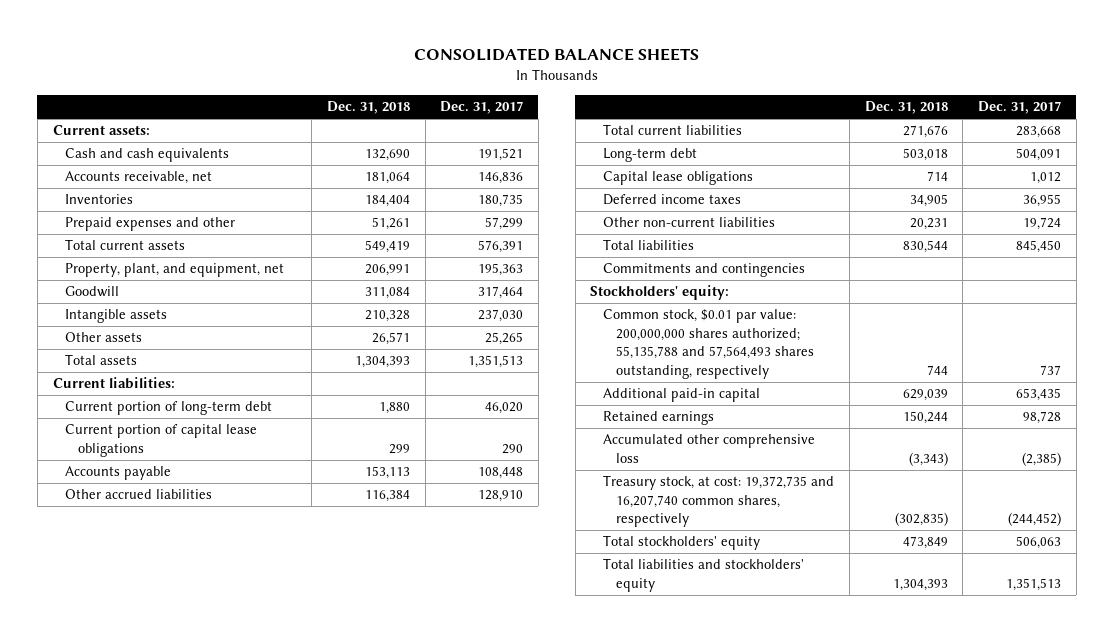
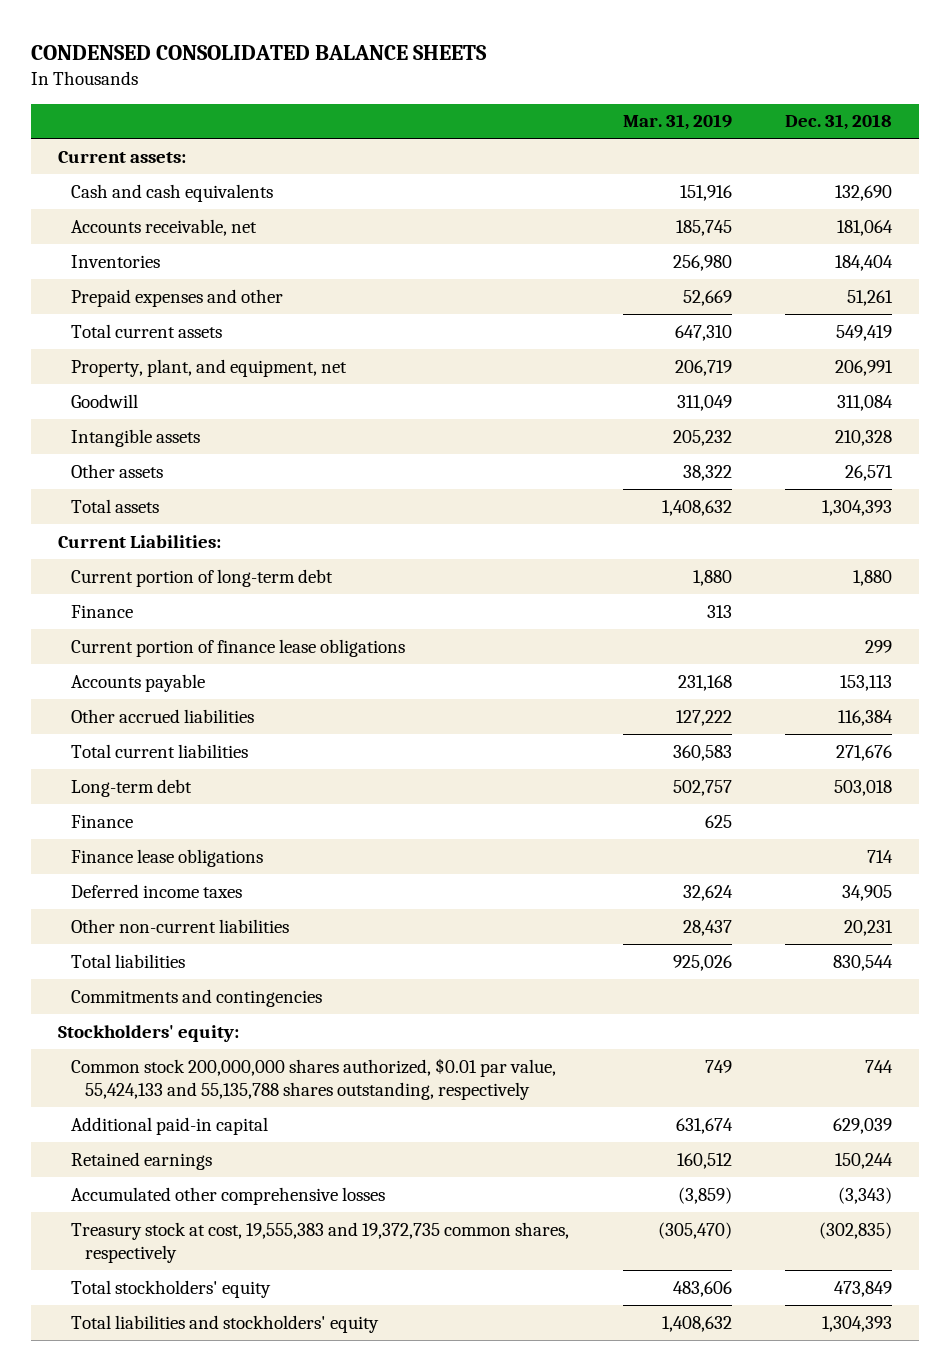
- CONSOLIDATED BALANCE SHEETS
+ CONDENSED CONSOLIDATED BALANCE SHEETS
- | Dec. 31, 2018 | Dec. 31, 2017
+ | Mar. 31, 2019 | Dec. 31, 2018
- Current liabilities:
+ Current Liabilities:
- Current portion of capital lease obligations | 299 | 290
+ Finance | 313 |
+ Current portion of finance lease obligations | | 299
- Capital lease obligations | 714 | 1,012
+ Finance | 625 |
+ Finance lease obligations | | 714
- Common stock, $0.01 par value: 200,000,000 shares authorized; 55,135,788 and 57,564,493 shares outstanding, respectively | 744 | 737
+ Common stock 200,000,000 shares authorized, $0.01 par value, 55,424,133 and 55,135,788 shares outstanding, respectively | 749 | 744
- Accumulated other comprehensive loss | (3,343) | (2,385)
- Treasury stock, at cost: 19,372,735 and 16,207,740 common shares, respectively | (302,835) | (244,452)
+ Accumulated other comprehensive losses | (3,859) | (3,343)
+ Treasury stock at cost, 19,555,383 and 19,372,735 common shares, respectively | (305,470) | (302,835)

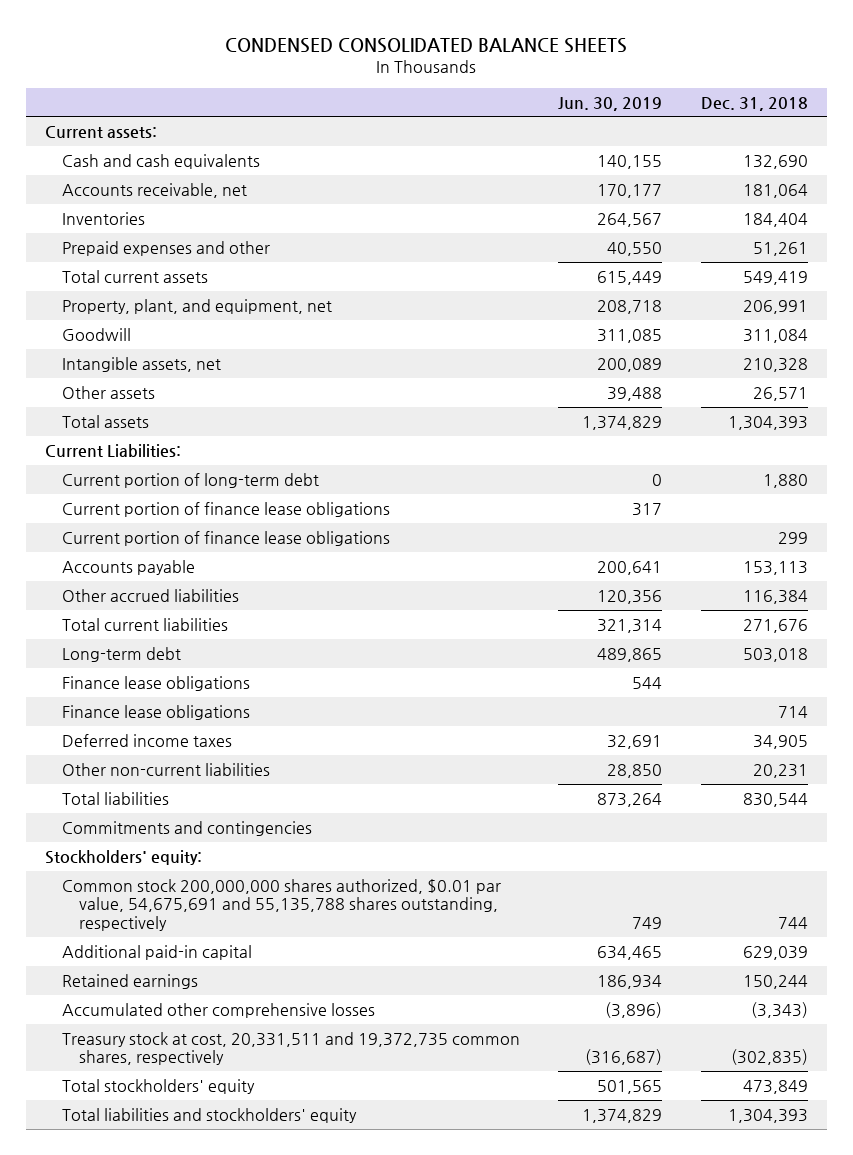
- | Mar. 31, 2019 | Dec. 31, 2018
+ | Jun. 30, 2019 | Dec. 31, 2018
- Intangible assets | 205,232 | 210,328
+ Intangible assets, net | 200,089 | 210,328
- Finance | 313 |
+ Current portion of finance lease obligations | 317 |
- Finance | 625 |
+ Finance lease obligations | 544 |
- Common stock 200,000,000 shares authorized, $0.01 par value, 55,424,133 and 55,135,788 shares outstanding, respectively | 749 | 744
+ Common stock 200,000,000 shares authorized, $0.01 par value, 54,675,691 and 55,135,788 shares outstanding, respectively | 749 | 744
- Treasury stock at cost, 19,555,383 and 19,372,735 common shares, respectively | (305,470) | (302,835)
+ Treasury stock at cost, 20,331,511 and 19,372,735 common shares, respectively | (316,687) | (302,835)

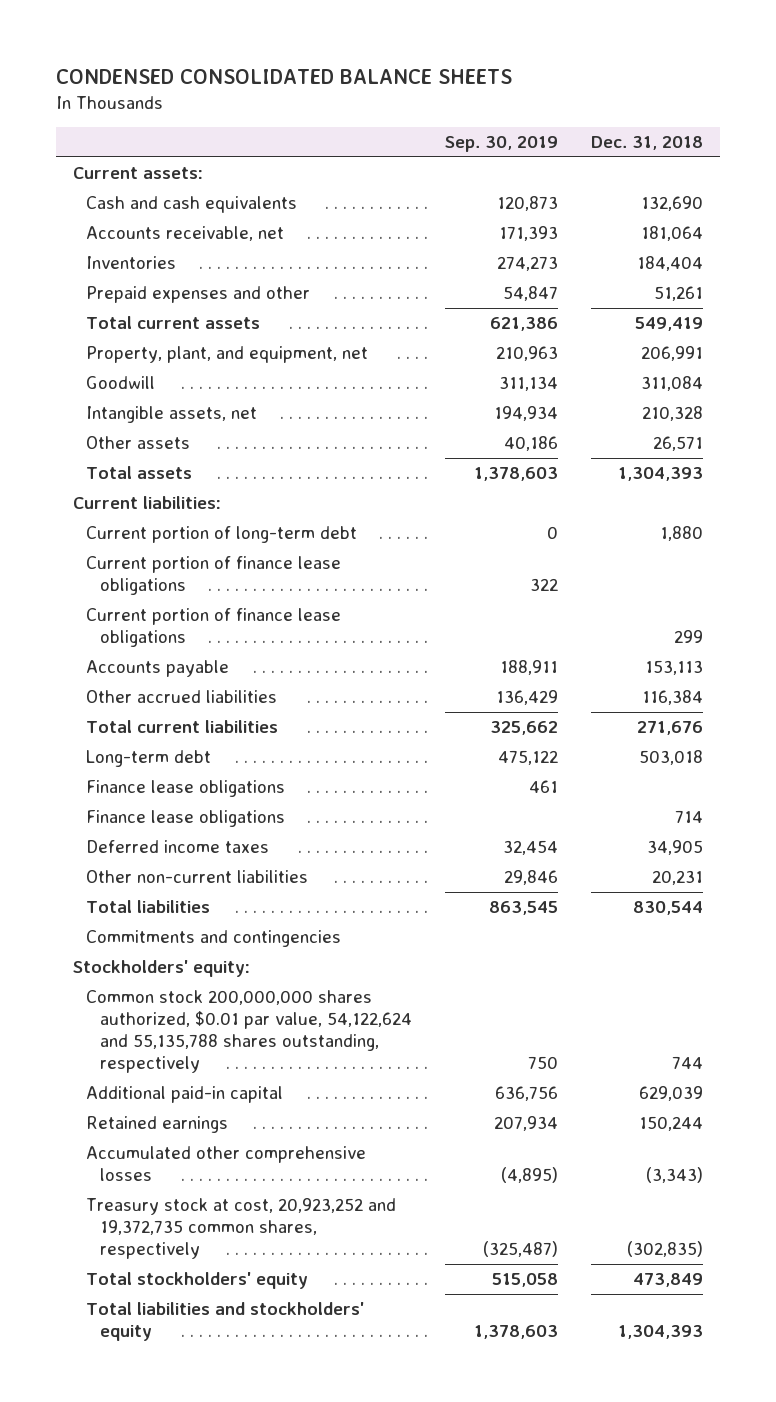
- | Jun. 30, 2019 | Dec. 31, 2018
+ | Sep. 30, 2019 | Dec. 31, 2018
- Current Liabilities:
+ Current liabilities:
- Common stock 200,000,000 shares authorized, $0.01 par value, 54,675,691 and 55,135,788 shares outstanding, respectively | 749 | 744
+ Common stock 200,000,000 shares authorized, $0.01 par value, 54,122,624 and 55,135,788 shares outstanding, respectively | 750 | 744
- Treasury stock at cost, 20,331,511 and 19,372,735 common shares, respectively | (316,687) | (302,835)
+ Treasury stock at cost, 20,923,252 and 19,372,735 common shares, respectively | (325,487) | (302,835)

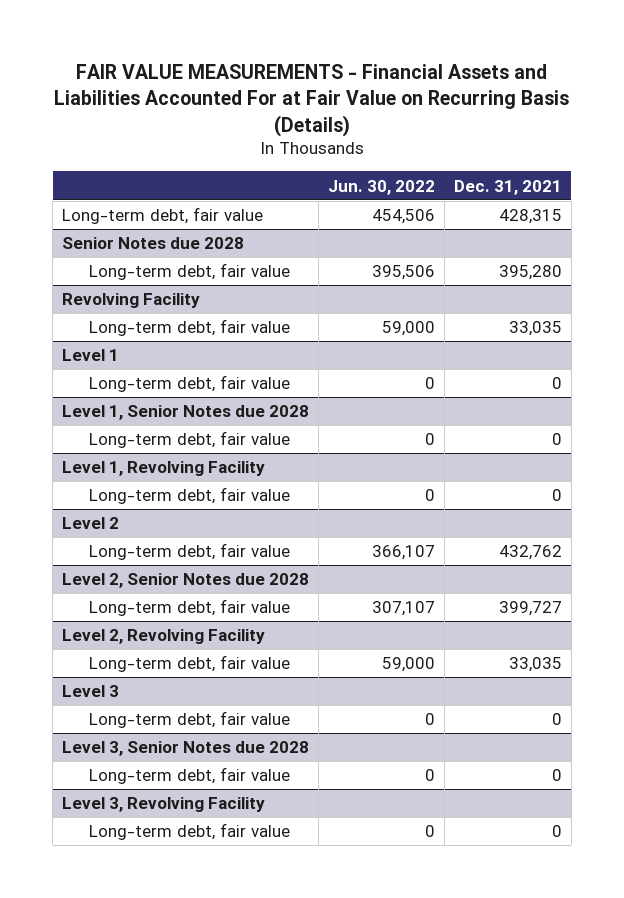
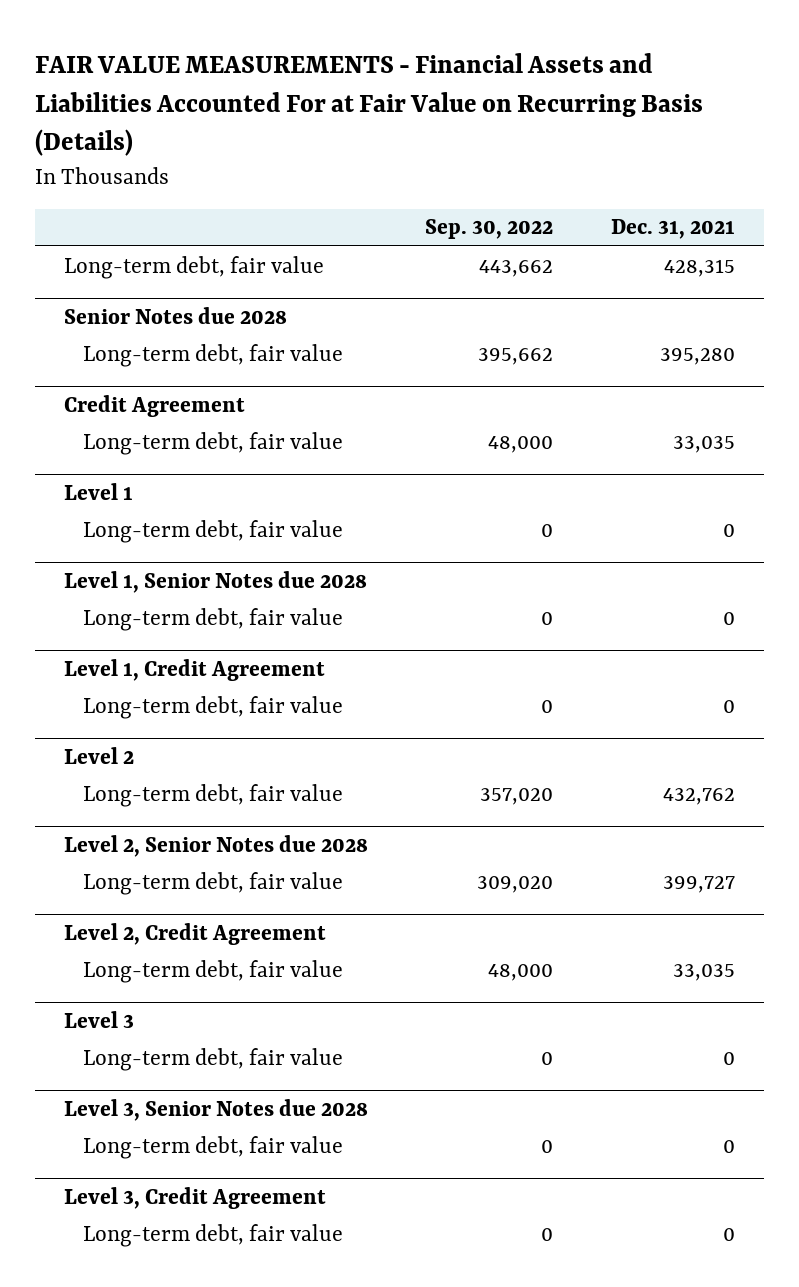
- | Jun. 30, 2022 | Dec. 31, 2021
+ | Sep. 30, 2022 | Dec. 31, 2021
- Revolving Facility
+ Credit Agreement
- Level 1, Revolving Facility
+ Level 1, Credit Agreement
- Level 2, Revolving Facility
+ Level 2, Credit Agreement
- Level 3, Revolving Facility
+ Level 3, Credit Agreement

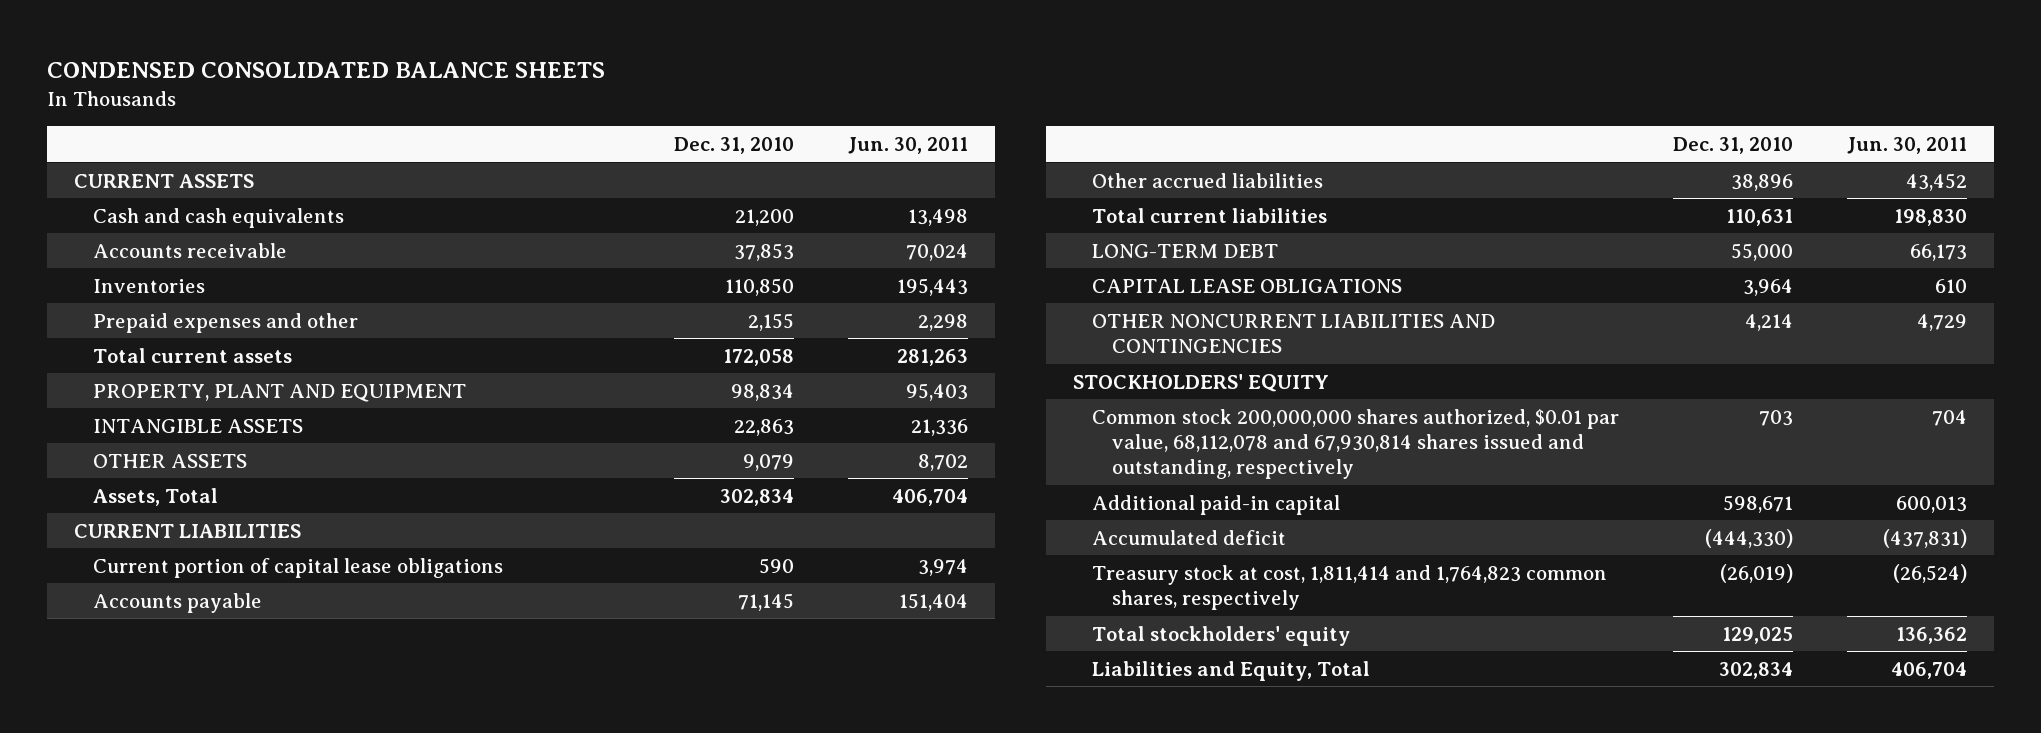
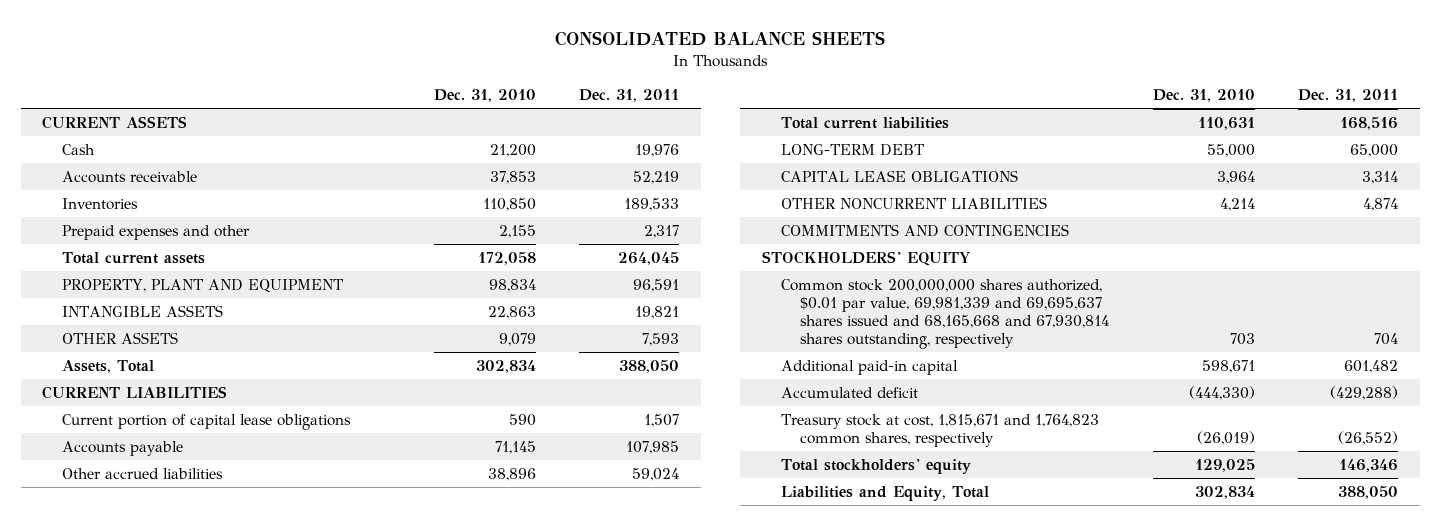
- CONDENSED CONSOLIDATED BALANCE SHEETS
+ CONSOLIDATED BALANCE SHEETS
- | Dec. 31, 2010 | Jun. 30, 2011
+ | Dec. 31, 2010 | Dec. 31, 2011
- Cash and cash equivalents | 21,200 | 13,498
+ Cash | 21,200 | 19,976
- OTHER NONCURRENT LIABILITIES AND CONTINGENCIES | 4,214 | 4,729
+ OTHER NONCURRENT LIABILITIES | 4,214 | 4,874
+ COMMITMENTS AND CONTINGENCIES
- Common stock 200,000,000 shares authorized, $0.01 par value, 68,112,078 and 67,930,814 shares issued and outstanding, respectively | 703 | 704
+ Common stock 200,000,000 shares authorized, $0.01 par value, 69,981,339 and 69,695,637 shares issued and 68,165,668 and 67,930,814 shares outstanding, respectively | 703 | 704
- Treasury stock at cost, 1,811,414 and 1,764,823 common shares, respectively | (26,019) | (26,524)
+ Treasury stock at cost, 1,815,671 and 1,764,823 common shares, respectively | (26,019) | (26,552)

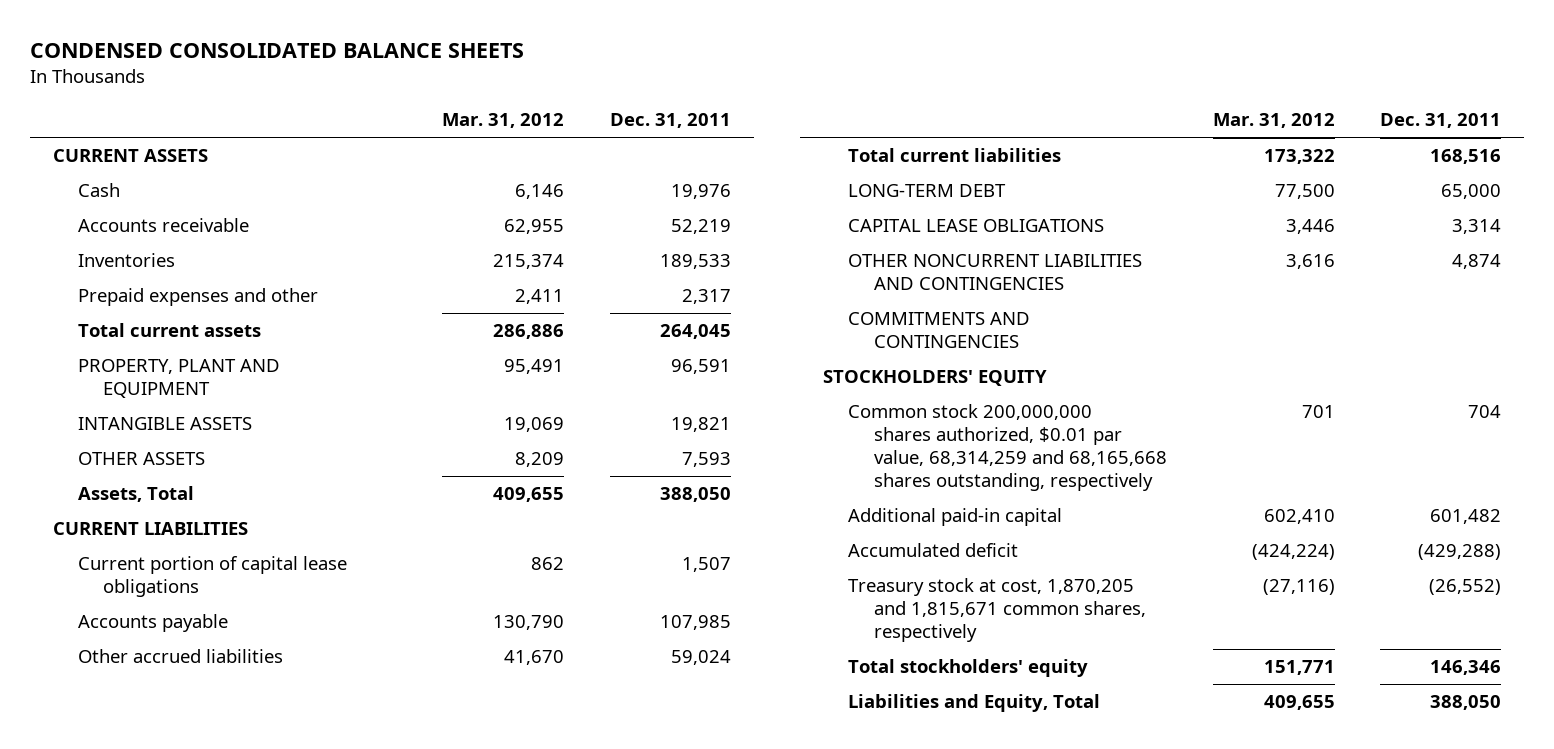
- CONSOLIDATED BALANCE SHEETS
+ CONDENSED CONSOLIDATED BALANCE SHEETS
- | Dec. 31, 2010 | Dec. 31, 2011
+ | Mar. 31, 2012 | Dec. 31, 2011
- OTHER NONCURRENT LIABILITIES | 4,214 | 4,874
+ OTHER NONCURRENT LIABILITIES AND CONTINGENCIES | 3,616 | 4,874
- Common stock 200,000,000 shares authorized, $0.01 par value, 69,981,339 and 69,695,637 shares issued and 68,165,668 and 67,930,814 shares outstanding, respectively | 703 | 704
+ Common stock 200,000,000 shares authorized, $0.01 par value, 68,314,259 and 68,165,668 shares outstanding, respectively | 701 | 704
- Treasury stock at cost, 1,815,671 and 1,764,823 common shares, respectively | (26,019) | (26,552)
+ Treasury stock at cost, 1,870,205 and 1,815,671 common shares, respectively | (27,116) | (26,552)

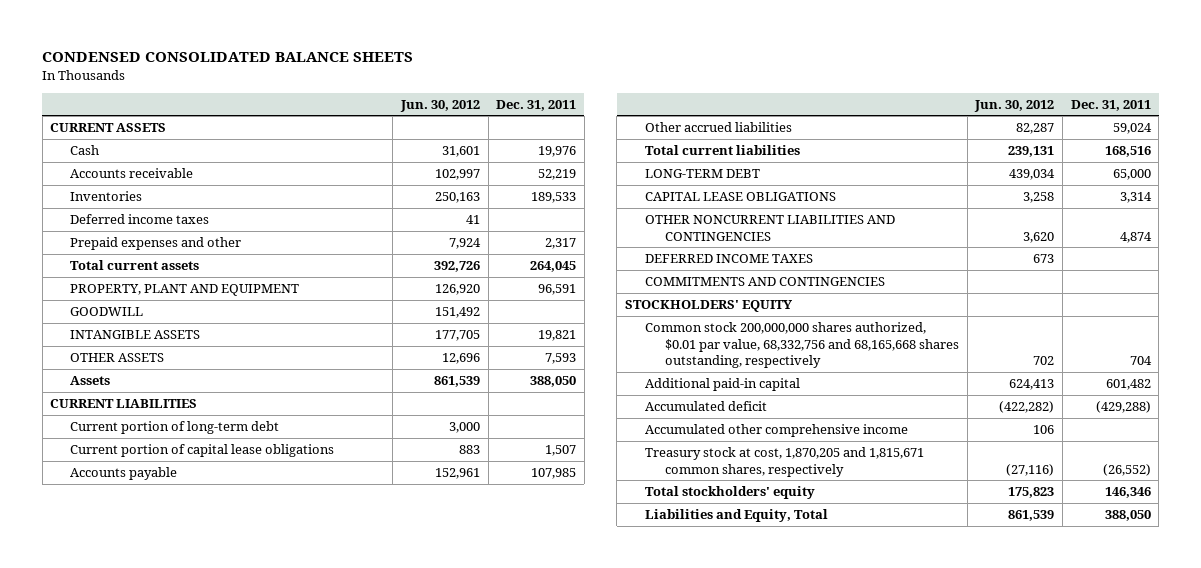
- | Mar. 31, 2012 | Dec. 31, 2011
+ | Jun. 30, 2012 | Dec. 31, 2011
+ Deferred income taxes | 41 |
+ GOODWILL | 151,492 |
- Assets, Total | 409,655 | 388,050
+ Assets | 861,539 | 388,050
+ Current portion of long-term debt | 3,000 |
+ DEFERRED INCOME TAXES | 673 |
- Common stock 200,000,000 shares authorized, $0.01 par value, 68,314,259 and 68,165,668 shares outstanding, respectively | 701 | 704
+ Common stock 200,000,000 shares authorized, $0.01 par value, 68,332,756 and 68,165,668 shares outstanding, respectively | 702 | 704
+ Accumulated other comprehensive income | 106 |

